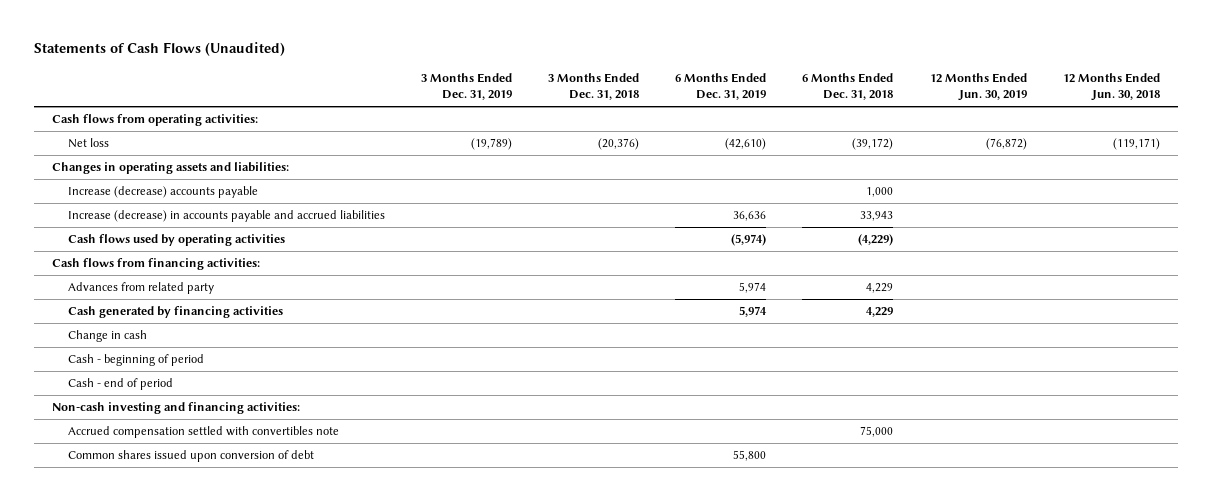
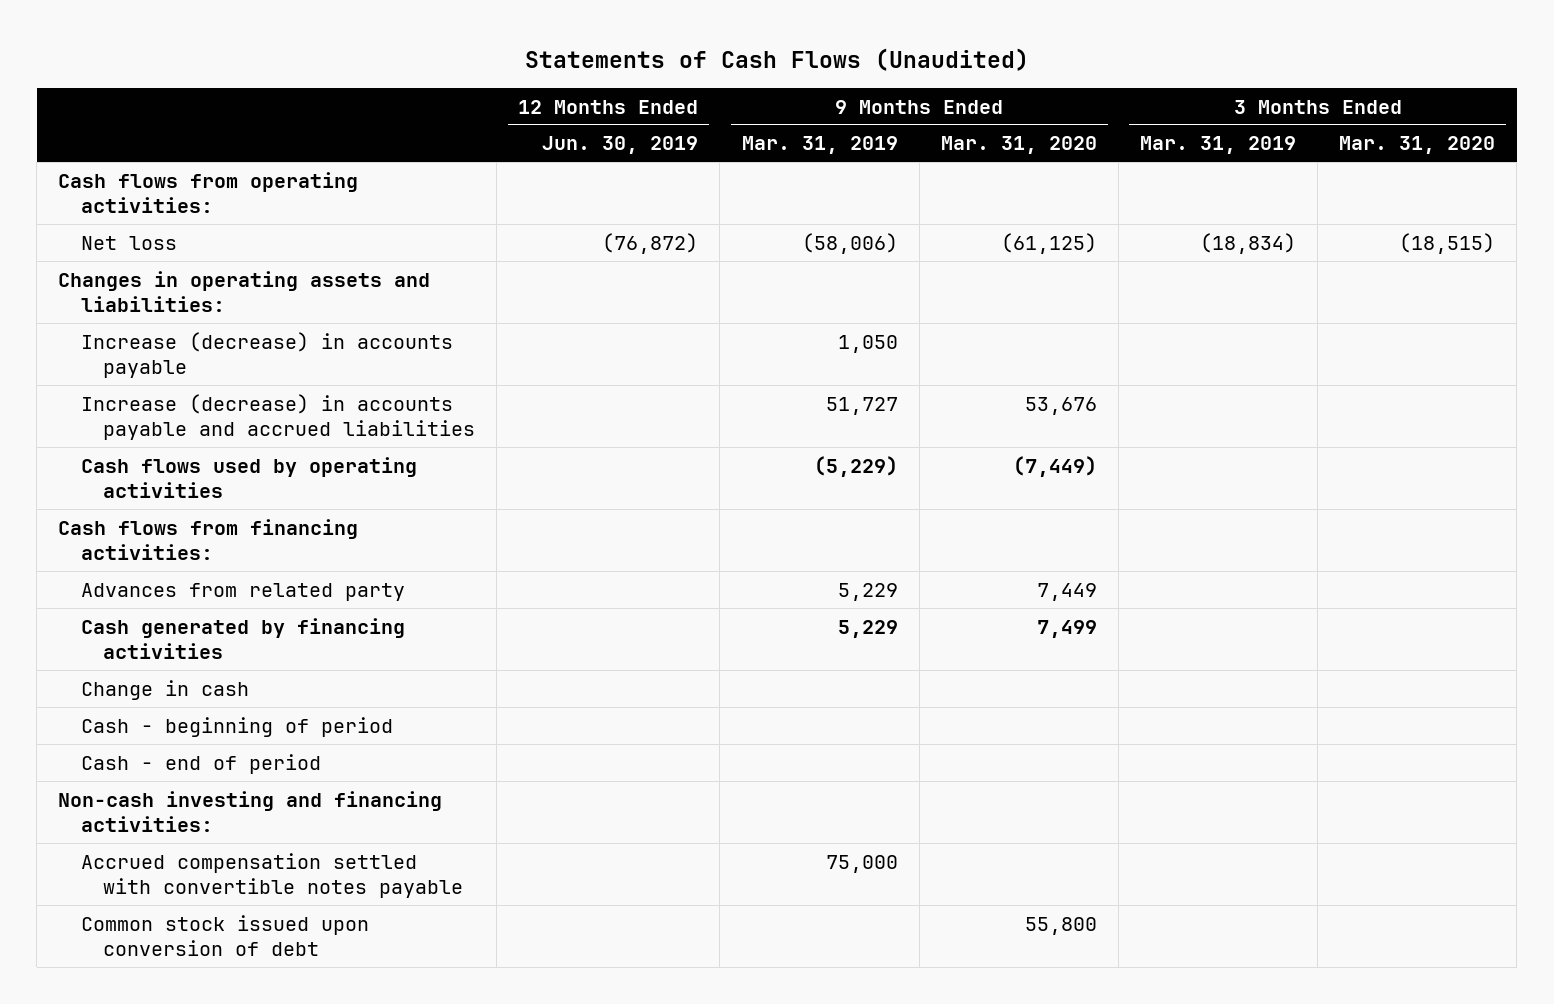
- | 3 Months Ended Dec. 31, 2019 | 3 Months Ended Dec. 31, 2018 | 6 Months Ended Dec. 31, 2019 | 6 Months Ended Dec. 31, 2018 | 12 Months Ended Jun. 30, 2019 | 12 Months Ended Jun. 30, 2018
+ | 12 Months Ended Jun. 30, 2019 | 9 Months Ended Mar. 31, 2019 | 9 Months Ended Mar. 31, 2020 | 3 Months Ended Mar. 31, 2019 | 3 Months Ended Mar. 31, 2020
- Increase (decrease) accounts payable | | | | 1,000 | |
+ Increase (decrease) in accounts payable | | 1,050 | | |
- Accrued compensation settled with convertibles note | | | | 75,000 | |
- Common shares issued upon conversion of debt | | | 55,800 | | |
+ Accrued compensation settled with convertible notes payable | | 75,000 | | |
+ Common stock issued upon conversion of debt | | | 55,800 | |

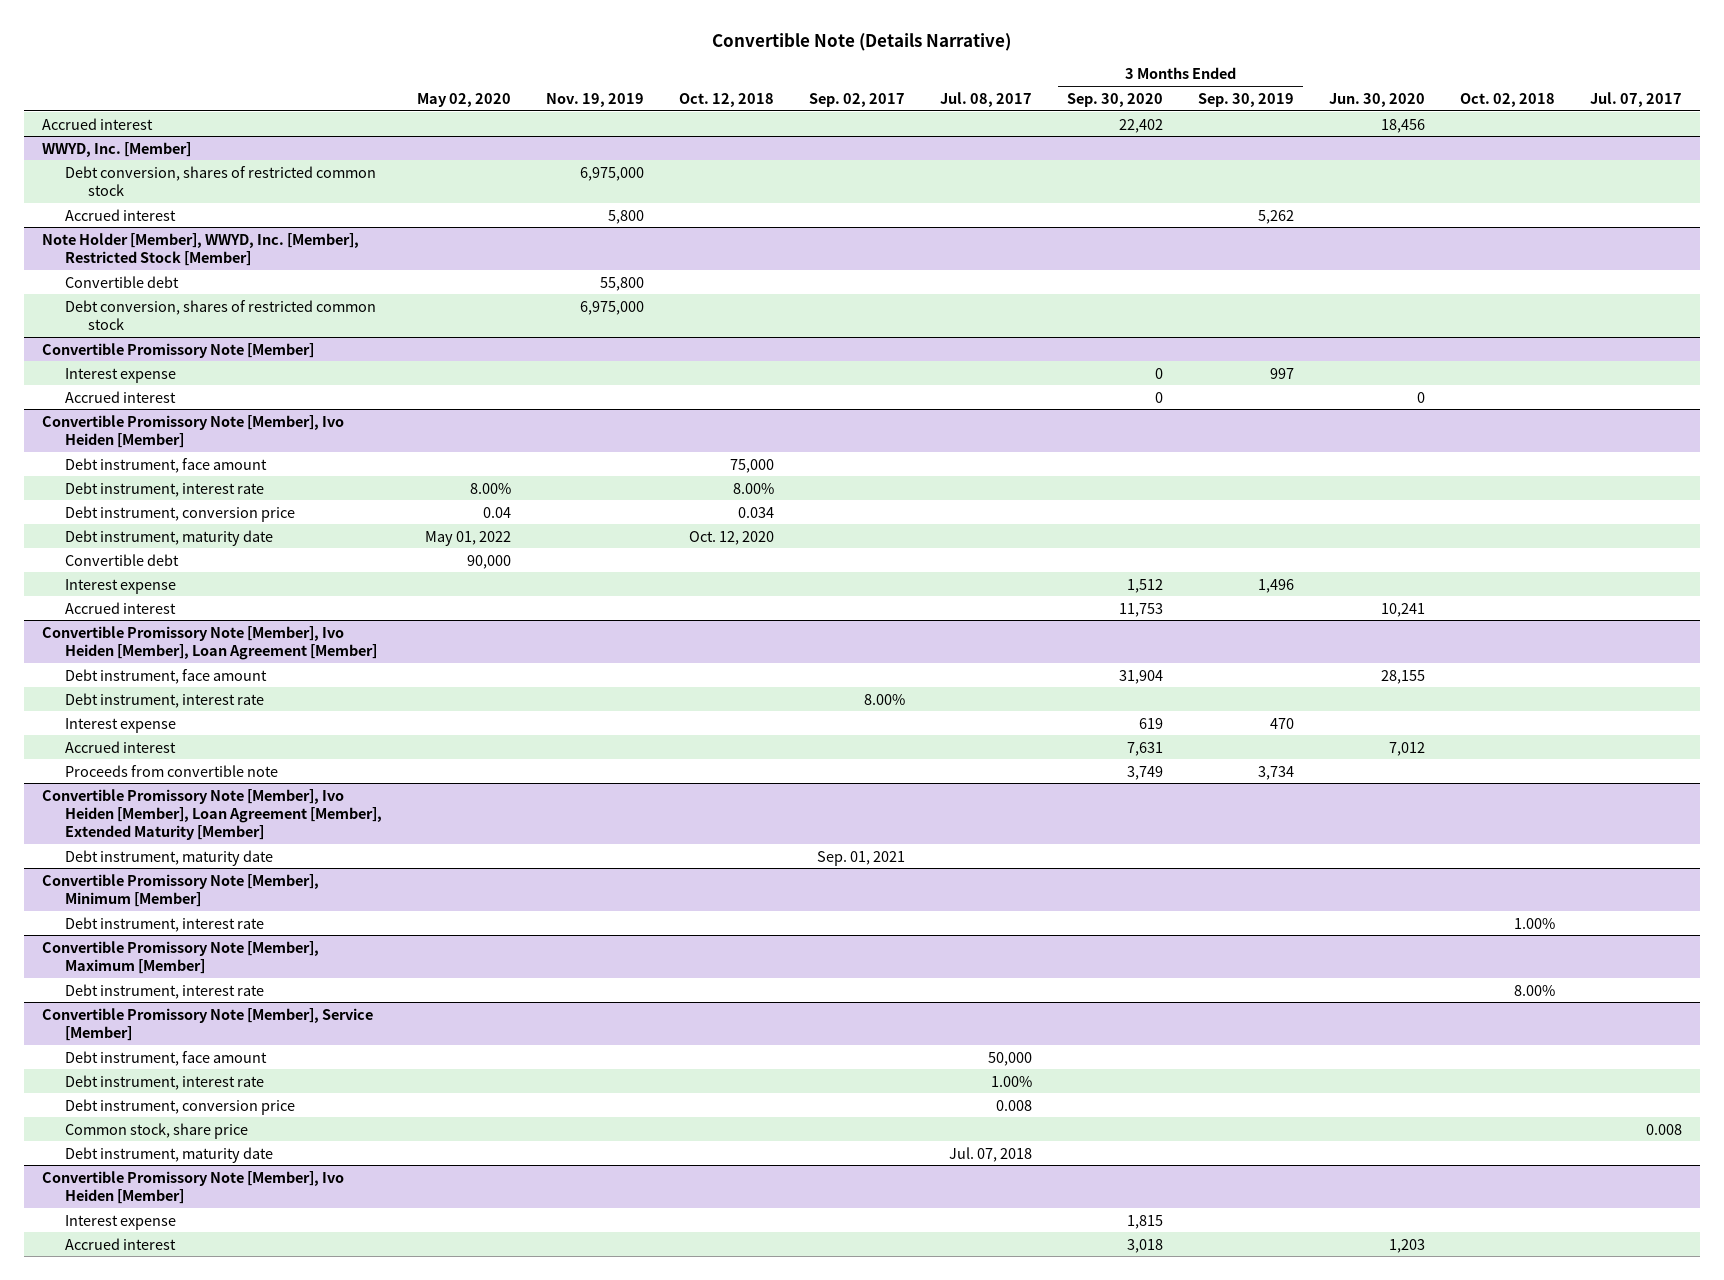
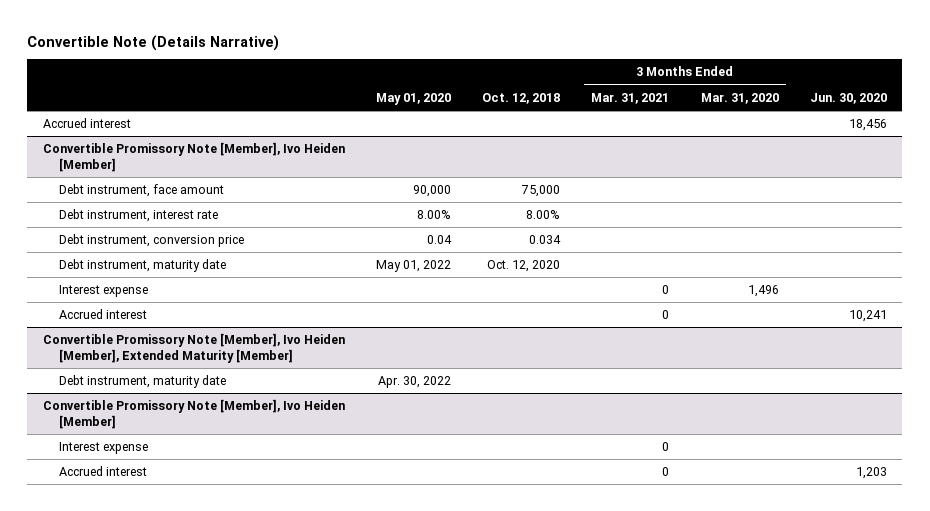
- | May 02, 2020 | Nov. 19, 2019 | Oct. 12, 2018 | Sep. 02, 2017 | Jul. 08, 2017 | 3 Months Ended Sep. 30, 2020 | 3 Months Ended Sep. 30, 2019 | Jun. 30, 2020 | Oct. 02, 2018 | Jul. 07, 2017
+ | May 01, 2020 | Oct. 12, 2018 | 3 Months Ended Mar. 31, 2021 | 3 Months Ended Mar. 31, 2020 | Jun. 30, 2020
- WWYD, Inc. [Member]
- Debt conversion, shares of restricted common stock | | 6,975,000 | | | | | | | |
- Accrued interest | | 5,800 | | | | | 5,262 | | |
- Note Holder [Member], WWYD, Inc. [Member], Restricted Stock [Member]
- Convertible debt | | 55,800 | | | | | | | |
- Debt conversion, shares of restricted common stock | | 6,975,000 | | | | | | | |
- Convertible Promissory Note [Member]
- Interest expense | | | | | | 0 | 997 | | |
- Accrued interest | | | | | | 0 | | 0 | |
@ Convertible Promissory Note [Member], Ivo Heiden [Member]
- Convertible debt | 90,000 | | | | | | | | |
- Convertible Promissory Note [Member], Ivo Heiden [Member], Loan Agreement [Member]
- Debt instrument, face amount | | | | | | 31,904 | | 28,155 | |
- Debt instrument, interest rate | | | | 8.00% | | | | | |
- Interest expense | | | | | | 619 | 470 | | |
- Accrued interest | | | | | | 7,631 | | 7,012 | |
- Proceeds from convertible note | | | | | | 3,749 | 3,734 | | |
- Convertible Promissory Note [Member], Ivo Heiden [Member], Loan Agreement [Member], Extended Maturity [Member]
+ Convertible Promissory Note [Member], Ivo Heiden [Member], Extended Maturity [Member]
- Convertible Promissory Note [Member], Minimum [Member]
- Debt instrument, interest rate | | | | | | | | | 1.00% |
- Convertible Promissory Note [Member], Maximum [Member]
- Debt instrument, interest rate | | | | | | | | | 8.00% |
- Convertible Promissory Note [Member], Service [Member]
- Debt instrument, face amount | | | | | 50,000 | | | | |
- Debt instrument, interest rate | | | | | 1.00% | | | | |
- Debt instrument, conversion price | | | | | 0.008 | | | | |
- Common stock, share price | | | | | | | | | | 0.008
- Debt instrument, maturity date | | | | | Jul. 07, 2018 | | | | |

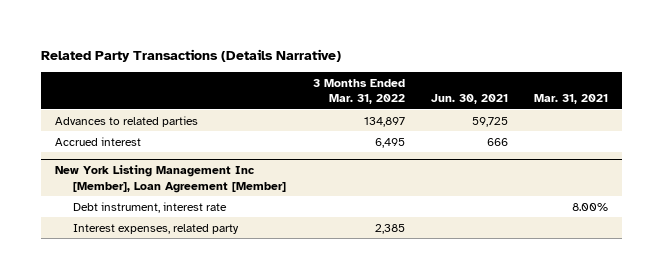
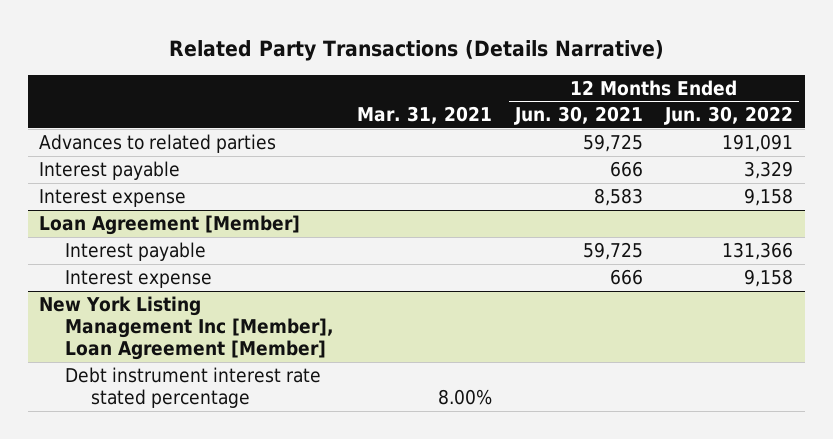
- | 3 Months Ended Mar. 31, 2022 | Jun. 30, 2021 | Mar. 31, 2021
+ | Mar. 31, 2021 | 12 Months Ended Jun. 30, 2021 | 12 Months Ended Jun. 30, 2022
- Accrued interest | 6,495 | 666 |
+ Interest payable | | 666 | 3,329
+ Interest expense | | 8,583 | 9,158
+ Loan Agreement [Member]
+ Interest payable | | 59,725 | 131,366
+ Interest expense | | 666 | 9,158
@ New York Listing Management Inc [Member], Loan Agreement [Member]
- Debt instrument, interest rate | | | 8.00%
- Interest expenses, related party | 2,385 | |
+ Debt instrument interest rate stated percentage | 8.00% | |

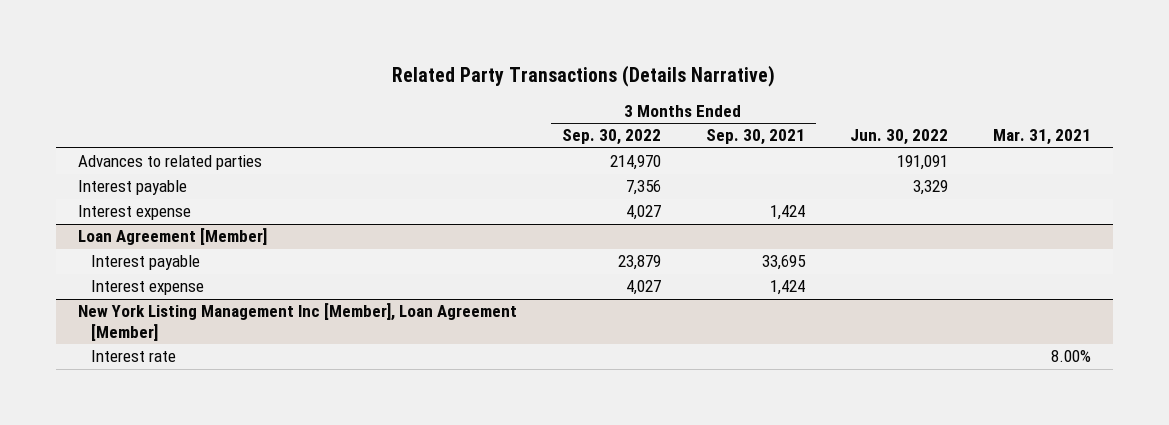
- | Mar. 31, 2021 | 12 Months Ended Jun. 30, 2021 | 12 Months Ended Jun. 30, 2022
+ | 3 Months Ended Sep. 30, 2022 | 3 Months Ended Sep. 30, 2021 | Jun. 30, 2022 | Mar. 31, 2021
@ New York Listing Management Inc [Member], Loan Agreement [Member]
- Debt instrument interest rate stated percentage | 8.00% | |
+ Interest rate | | | | 8.00%

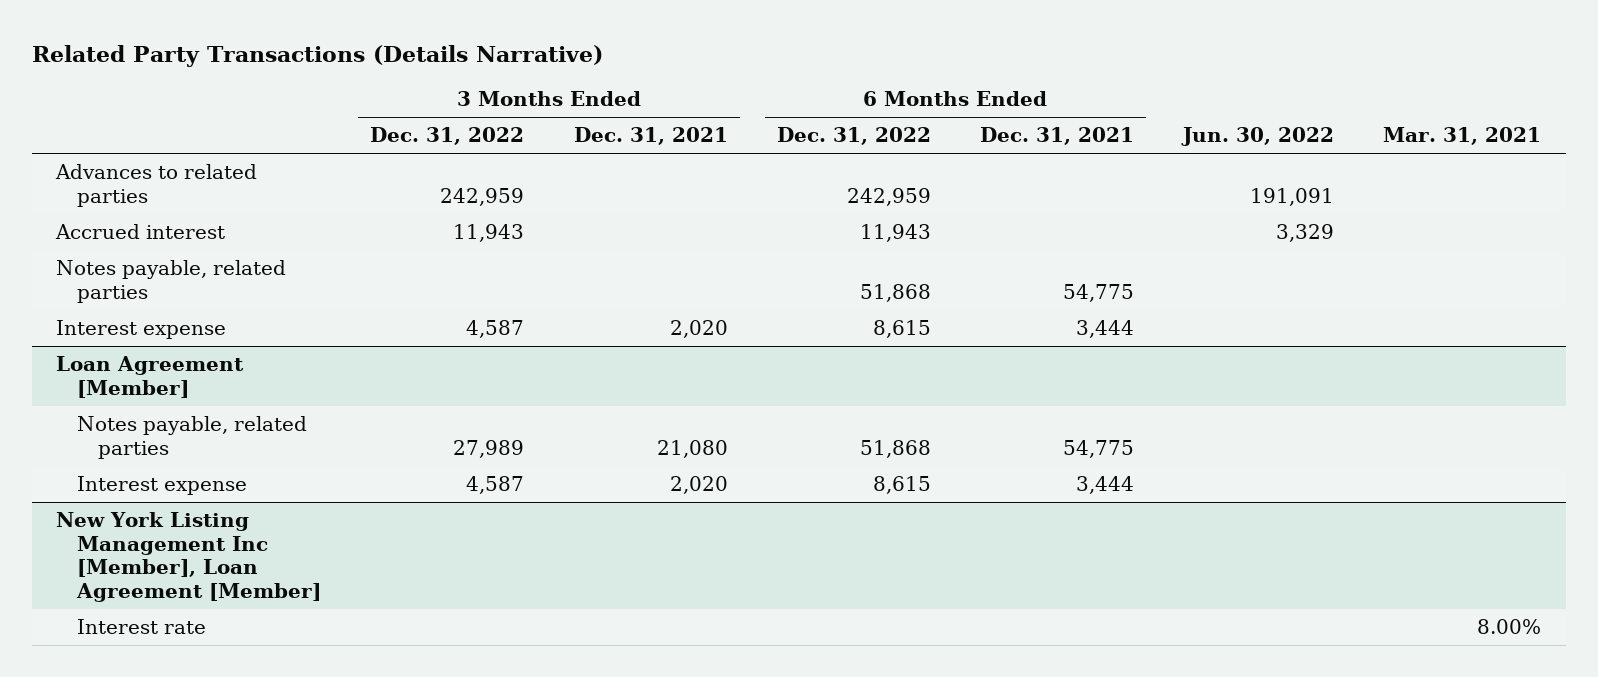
- | 3 Months Ended Sep. 30, 2022 | 3 Months Ended Sep. 30, 2021 | Jun. 30, 2022 | Mar. 31, 2021
+ | 3 Months Ended Dec. 31, 2022 | 3 Months Ended Dec. 31, 2021 | 6 Months Ended Dec. 31, 2022 | 6 Months Ended Dec. 31, 2021 | Jun. 30, 2022 | Mar. 31, 2021
- Interest payable | 7,356 | | 3,329 |
+ Accrued interest | 11,943 | | 11,943 | | 3,329 |
+ Notes payable, related parties | | | 51,868 | 54,775 | |
@ Loan Agreement [Member]
- Interest payable | 23,879 | 33,695 | |
+ Notes payable, related parties | 27,989 | 21,080 | 51,868 | 54,775 | |

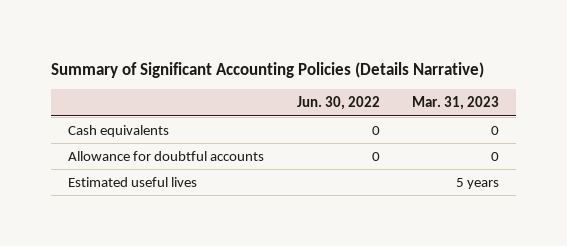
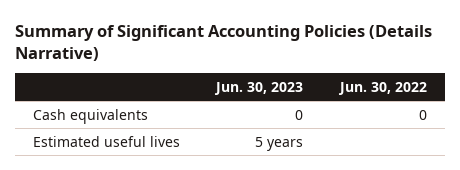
- | Jun. 30, 2022 | Mar. 31, 2023
+ | Jun. 30, 2023 | Jun. 30, 2022
- Allowance for doubtful accounts | 0 | 0

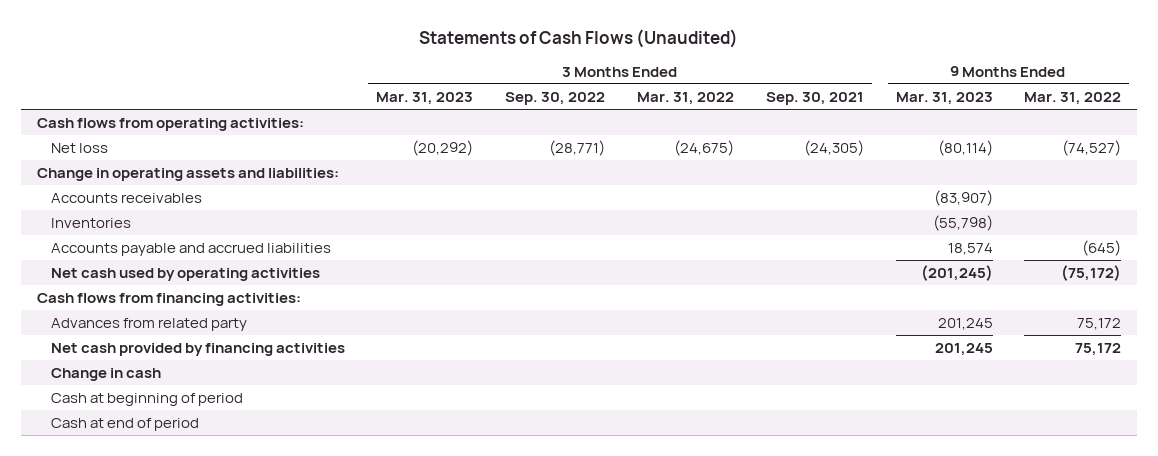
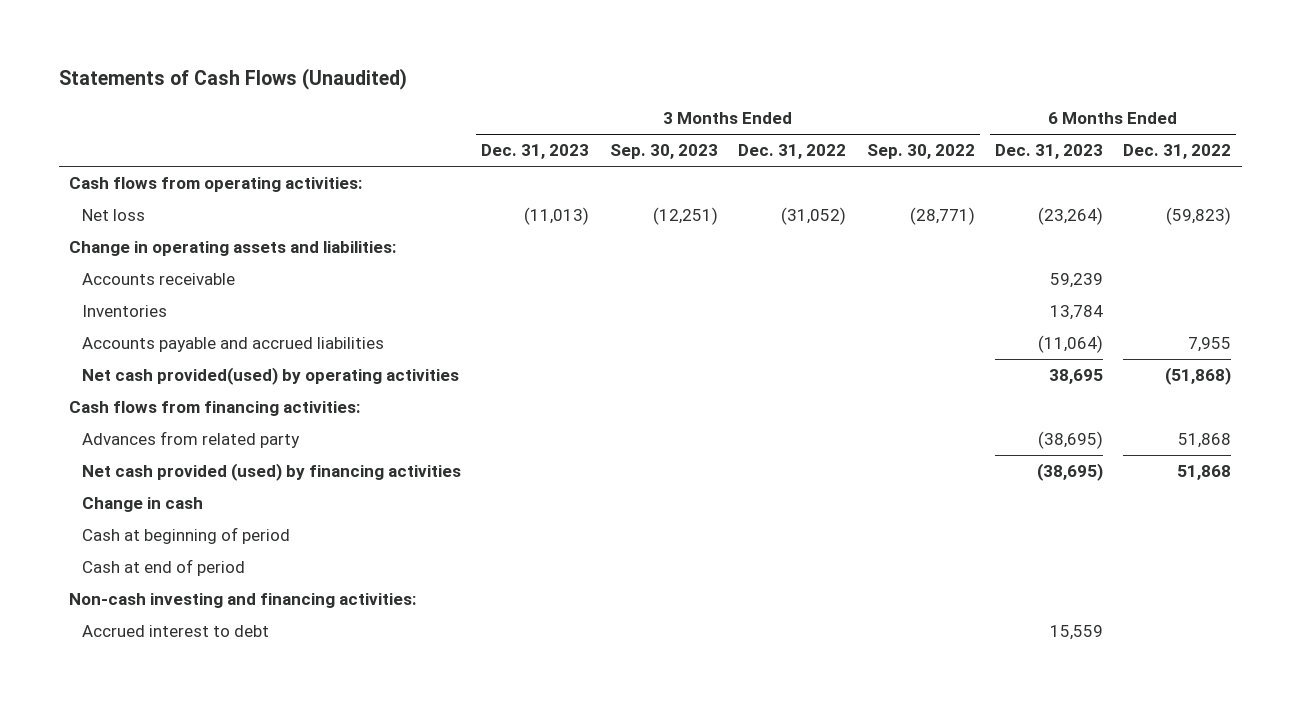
- | 3 Months Ended Mar. 31, 2023 | 3 Months Ended Sep. 30, 2022 | 3 Months Ended Mar. 31, 2022 | 3 Months Ended Sep. 30, 2021 | 9 Months Ended Mar. 31, 2023 | 9 Months Ended Mar. 31, 2022
+ | 3 Months Ended Dec. 31, 2023 | 3 Months Ended Sep. 30, 2023 | 3 Months Ended Dec. 31, 2022 | 3 Months Ended Sep. 30, 2022 | 6 Months Ended Dec. 31, 2023 | 6 Months Ended Dec. 31, 2022
- Accounts receivables | | | | | (83,907) |
+ Accounts receivable | | | | | 59,239 |
- Net cash used by operating activities | | | | | (201,245) | (75,172)
+ Net cash provided(used) by operating activities | | | | | 38,695 | (51,868)
- Net cash provided by financing activities | | | | | 201,245 | 75,172
+ Net cash provided (used) by financing activities | | | | | (38,695) | 51,868
+ Non-cash investing and financing activities:
+ Accrued interest to debt | | | | | 15,559 |

